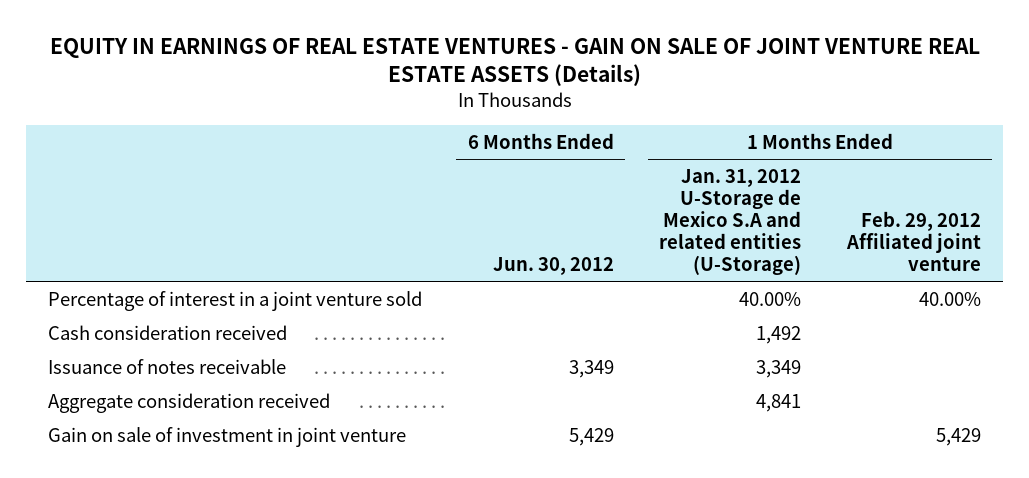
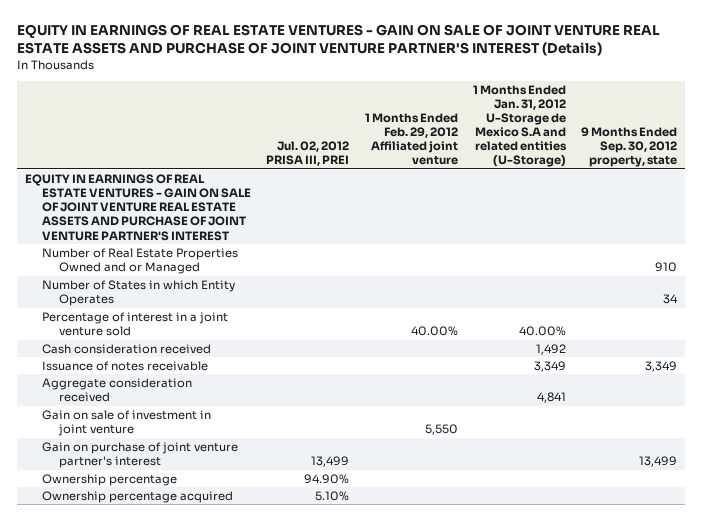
- EQUITY IN EARNINGS OF REAL ESTATE VENTURES - GAIN ON SALE OF JOINT VENTURE REAL ESTATE ASSETS (Details)
+ EQUITY IN EARNINGS OF REAL ESTATE VENTURES - GAIN ON SALE OF JOINT VENTURE REAL ESTATE ASSETS AND PURCHASE OF JOINT VENTURE PARTNER'S INTEREST (Details)
- | 6 Months Ended Jun. 30, 2012 | 1 Months Ended Jan. 31, 2012 U-Storage de Mexico S.A and related entities (U-Storage) | 1 Months Ended Feb. 29, 2012 Affiliated joint venture
+ | Jul. 02, 2012 PRISA III, PREI | 1 Months Ended Feb. 29, 2012 Affiliated joint venture | 1 Months Ended Jan. 31, 2012 U-Storage de Mexico S.A and related entities (U-Storage) | 9 Months Ended Sep. 30, 2012 property, state
+ EQUITY IN EARNINGS OF REAL ESTATE VENTURES - GAIN ON SALE OF JOINT VENTURE REAL ESTATE ASSETS AND PURCHASE OF JOINT VENTURE PARTNER'S INTEREST
+ Number of Real Estate Properties Owned and or Managed | | | | 910
+ Number of States in which Entity Operates | | | | 34
- Gain on sale of investment in joint venture | 5,429 | | 5,429
+ Gain on sale of investment in joint venture | | 5,550 | |
+ Gain on purchase of joint venture partner's interest | 13,499 | | | 13,499
+ Ownership percentage | 94.90% | | |
+ Ownership percentage acquired | 5.10% | | |

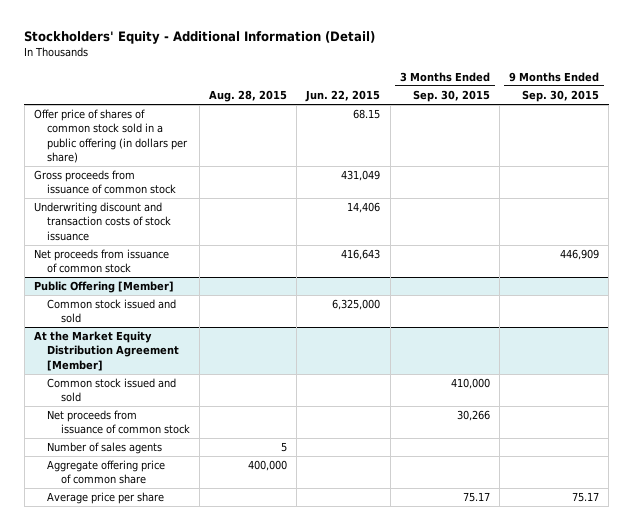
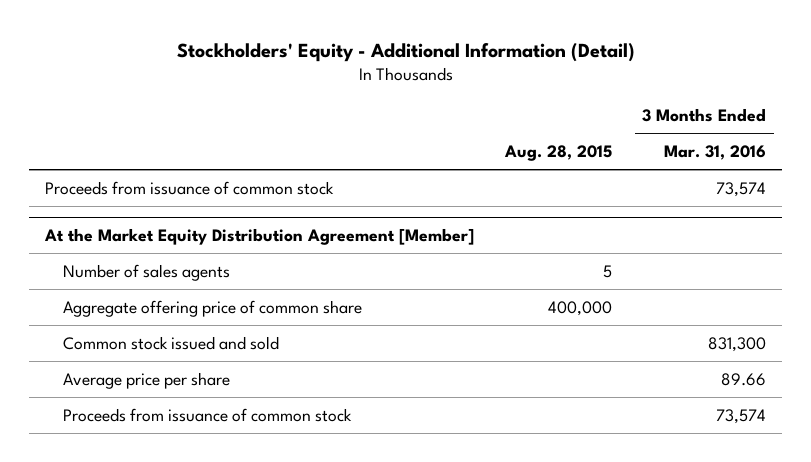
- | Aug. 28, 2015 | Jun. 22, 2015 | 3 Months Ended Sep. 30, 2015 | 9 Months Ended Sep. 30, 2015
+ | Aug. 28, 2015 | 3 Months Ended Mar. 31, 2016
- Offer price of shares of common stock sold in a public offering (in dollars per share) | | 68.15 | |
- Gross proceeds from issuance of common stock | | 431,049 | |
- Underwriting discount and transaction costs of stock issuance | | 14,406 | |
- Net proceeds from issuance of common stock | | 416,643 | | 446,909
- Public Offering [Member]
- Common stock issued and sold | | 6,325,000 | |
+ Proceeds from issuance of common stock | | 73,574
@ At the Market Equity Distribution Agreement [Member]
- Net proceeds from issuance of common stock | | | 30,266 |
moved down: Common stock issued and sold | | 831,300
+ Proceeds from issuance of common stock | | 73,574

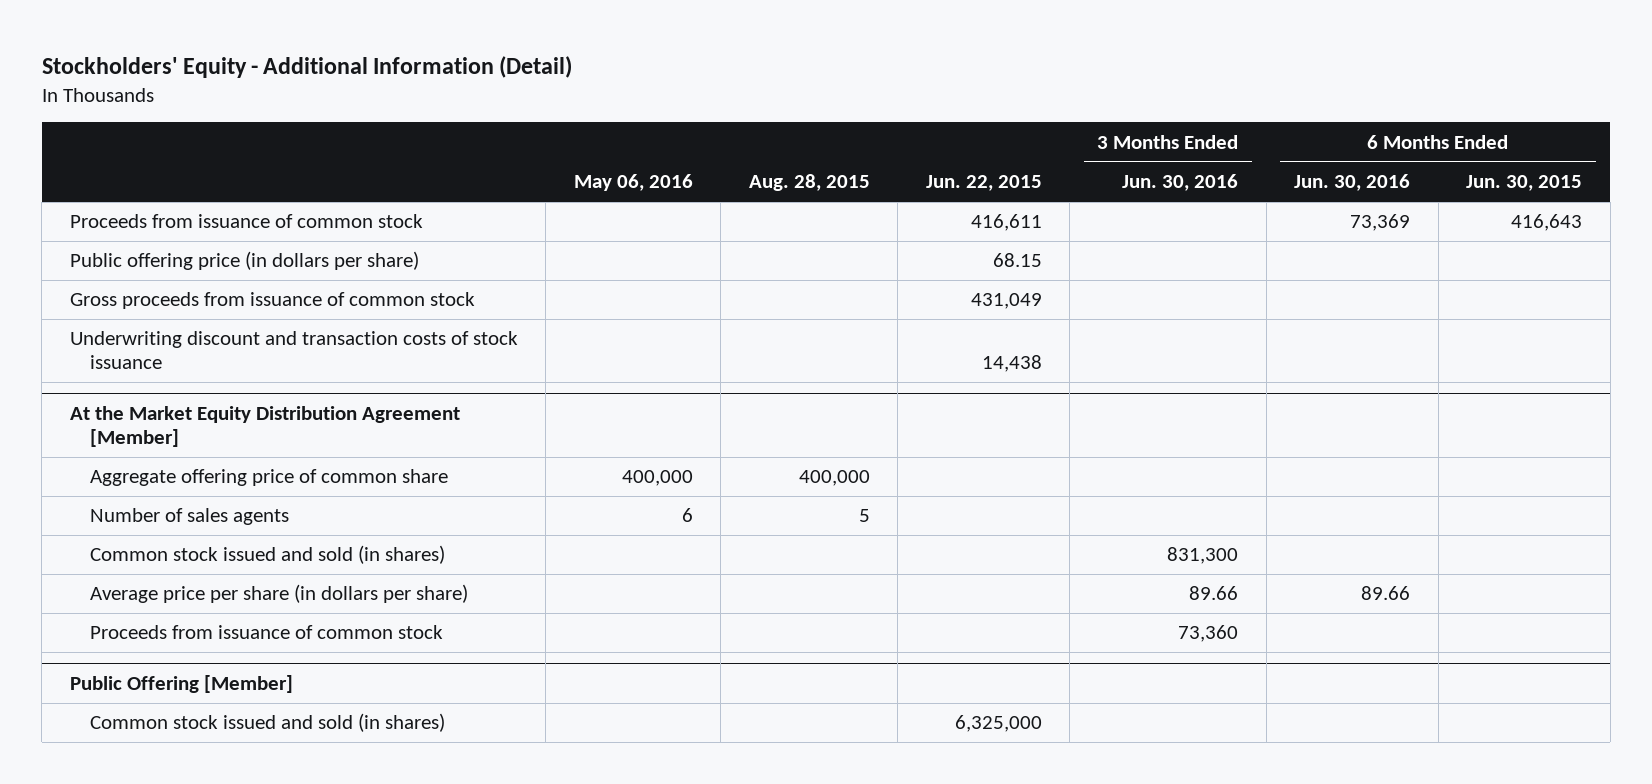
- | Aug. 28, 2015 | 3 Months Ended Mar. 31, 2016
+ | May 06, 2016 | Aug. 28, 2015 | Jun. 22, 2015 | 3 Months Ended Jun. 30, 2016 | 6 Months Ended Jun. 30, 2016 | 6 Months Ended Jun. 30, 2015
+ Public offering price (in dollars per share) | | | 68.15 | | |
+ Gross proceeds from issuance of common stock | | | 431,049 | | |
+ Underwriting discount and transaction costs of stock issuance | | | 14,438 | | |
@ At the Market Equity Distribution Agreement [Member]
- Common stock issued and sold | | 831,300
- Average price per share | | 89.66
moved down: Number of sales agents | 6 | 5 | | | |
+ Common stock issued and sold (in shares) | | | | 831,300 | |
+ Average price per share (in dollars per share) | | | | 89.66 | 89.66 |
+ Public Offering [Member]
+ Common stock issued and sold (in shares) | | | 6,325,000 | | |

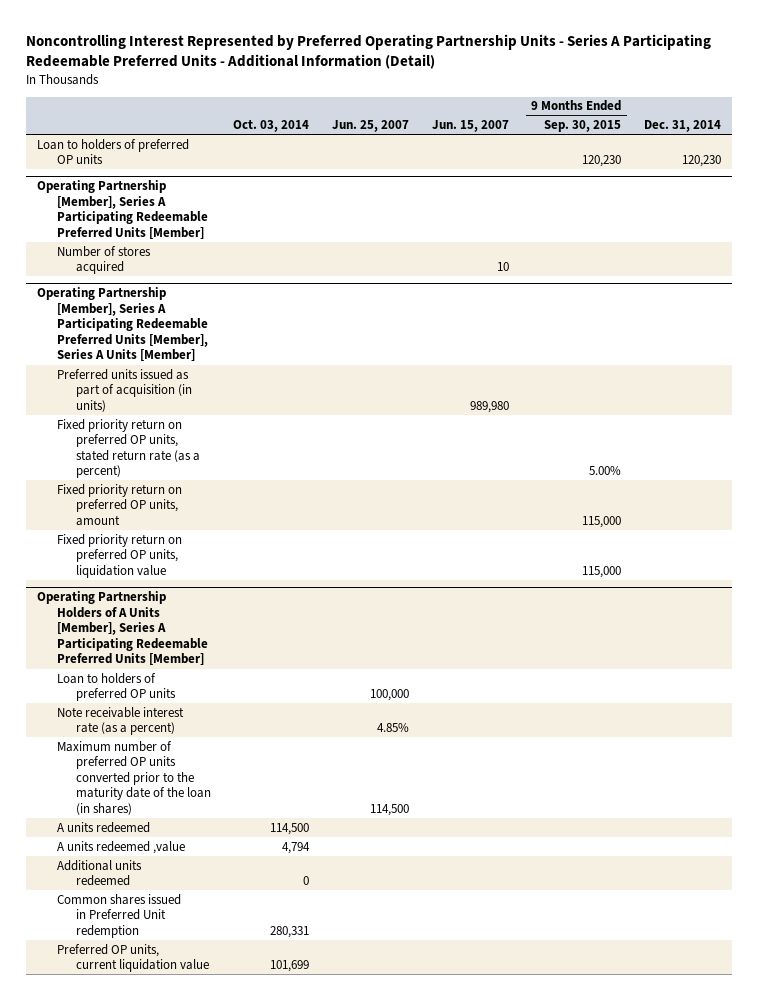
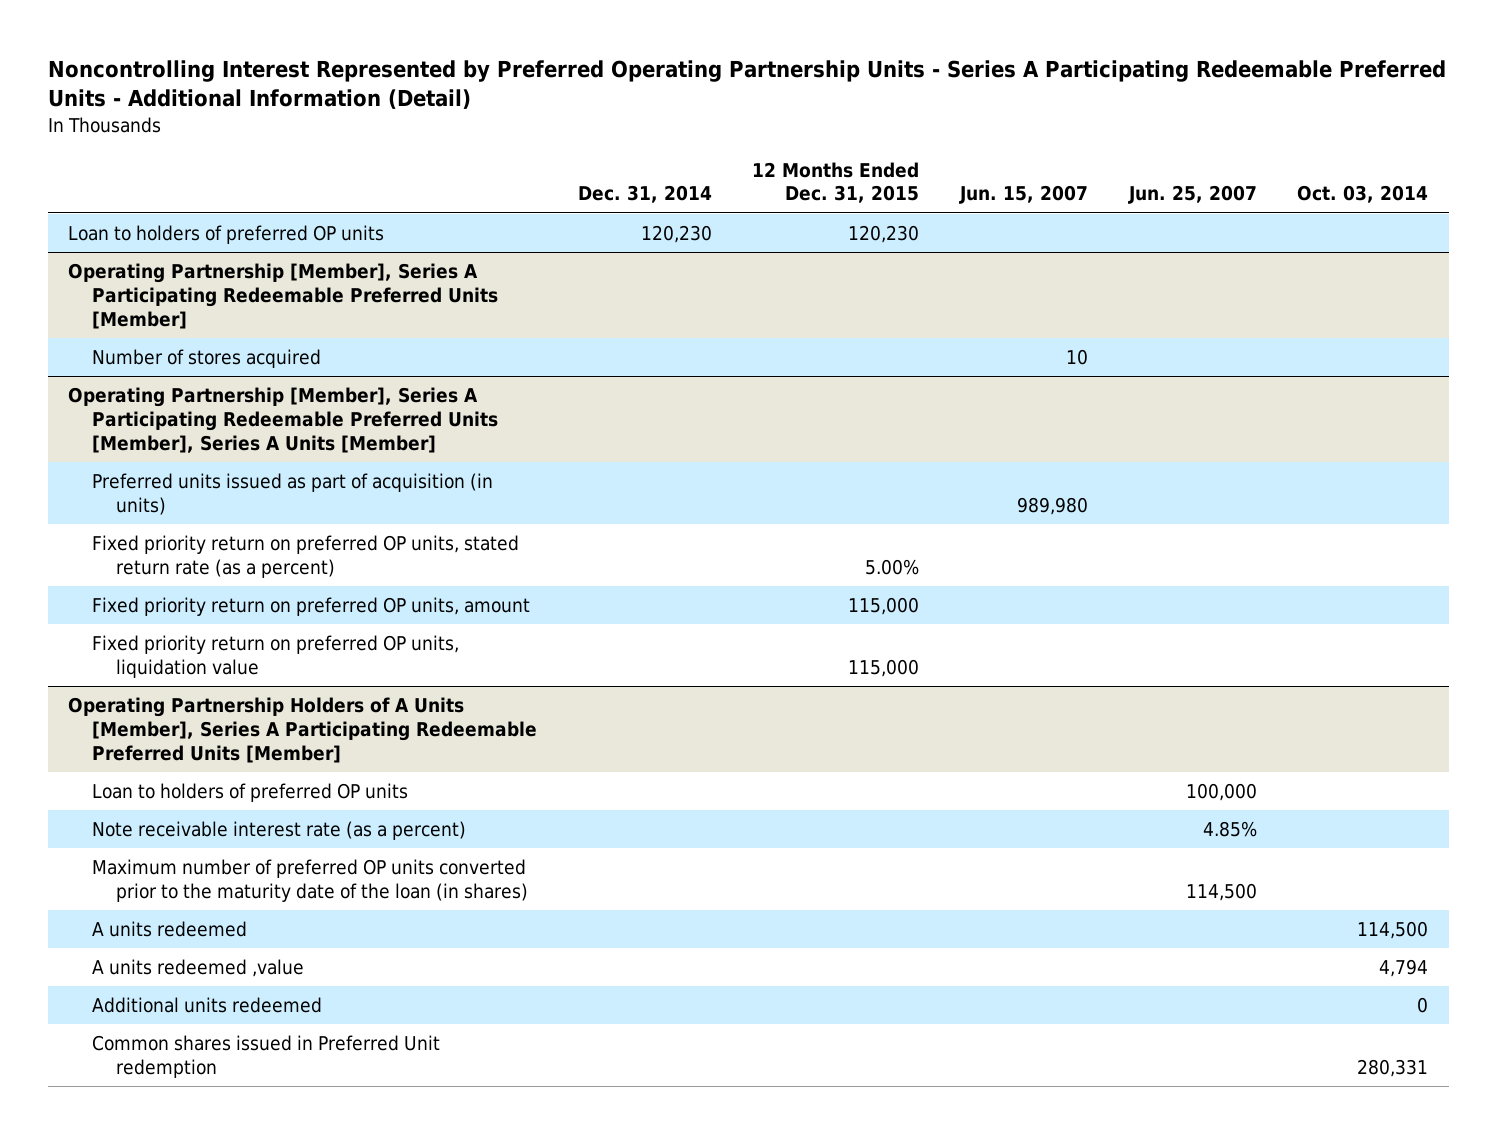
- | Oct. 03, 2014 | Jun. 25, 2007 | Jun. 15, 2007 | 9 Months Ended Sep. 30, 2015 | Dec. 31, 2014
+ | Dec. 31, 2014 | 12 Months Ended Dec. 31, 2015 | Jun. 15, 2007 | Jun. 25, 2007 | Oct. 03, 2014
@ Operating Partnership Holders of A Units [Member], Series A Participating Redeemable Preferred Units [Member]
- Preferred OP units, current liquidation value | 101,699 | | | |

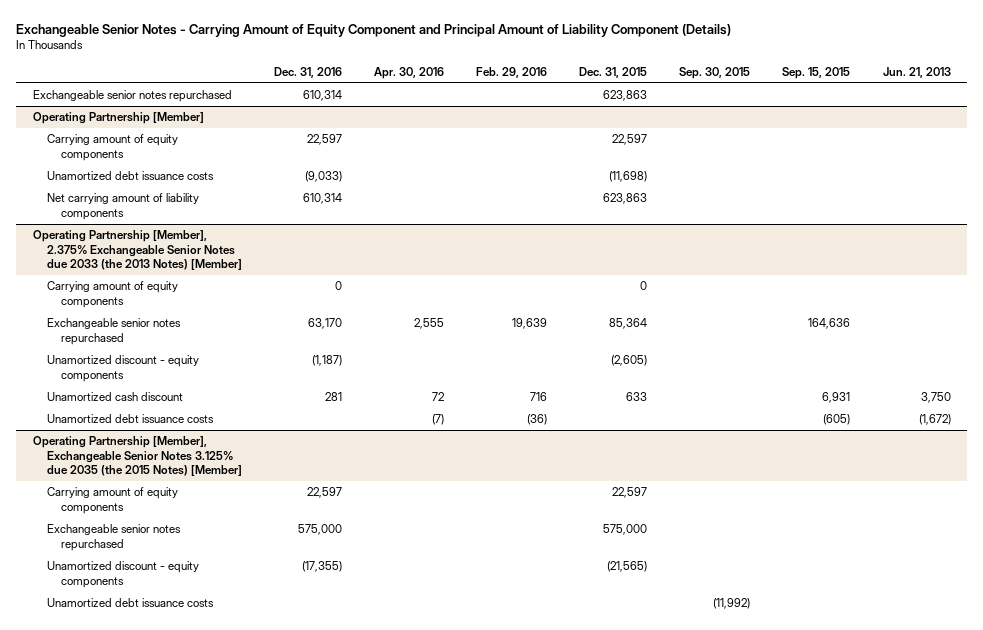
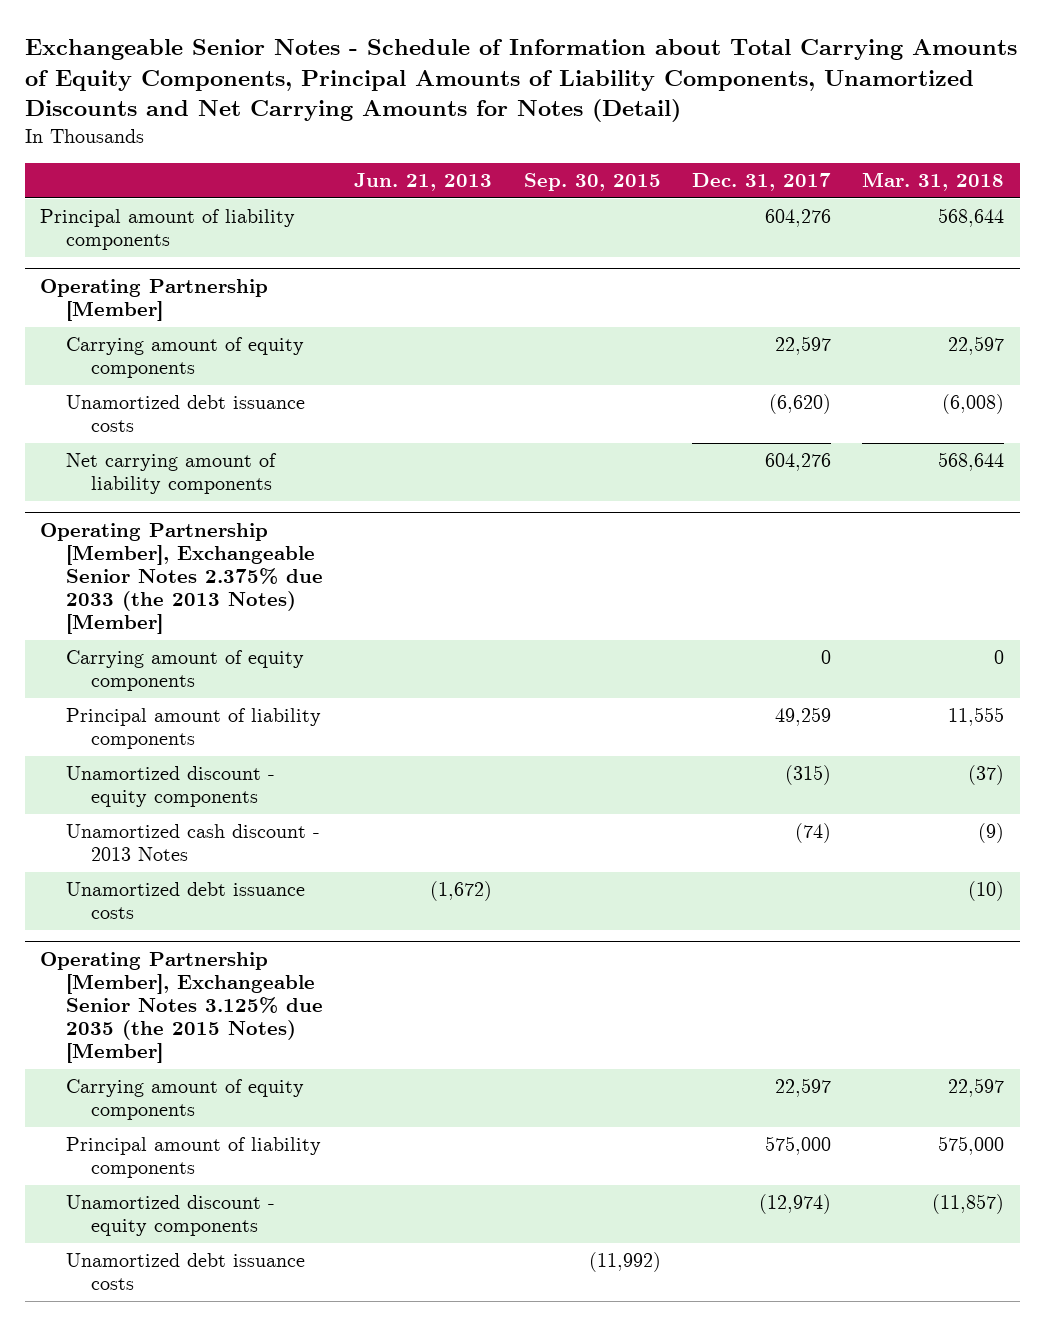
- Exchangeable Senior Notes - Carrying Amount of Equity Component and Principal Amount of Liability Component (Details)
+ Exchangeable Senior Notes - Schedule of Information about Total Carrying Amounts of Equity Components, Principal Amounts of Liability Components, Unamortized Discounts and Net Carrying Amounts for Notes (Detail)
- | Dec. 31, 2016 | Apr. 30, 2016 | Feb. 29, 2016 | Dec. 31, 2015 | Sep. 30, 2015 | Sep. 15, 2015 | Jun. 21, 2013
+ | Jun. 21, 2013 | Sep. 30, 2015 | Dec. 31, 2017 | Mar. 31, 2018
- Exchangeable senior notes repurchased | 610,314 | | | 623,863 | | |
+ Principal amount of liability components | | | 604,276 | 568,644
- Operating Partnership [Member], 2.375% Exchangeable Senior Notes due 2033 (the 2013 Notes) [Member]
+ Operating Partnership [Member], Exchangeable Senior Notes 2.375% due 2033 (the 2013 Notes) [Member]
- Exchangeable senior notes repurchased | 63,170 | 2,555 | 19,639 | 85,364 | | 164,636 |
+ Principal amount of liability components | | | 49,259 | 11,555
- Unamortized cash discount | 281 | 72 | 716 | 633 | | 6,931 | 3,750
+ Unamortized cash discount - 2013 Notes | | | (74) | (9)
@ Operating Partnership [Member], Exchangeable Senior Notes 3.125% due 2035 (the 2015 Notes) [Member]
- Exchangeable senior notes repurchased | 575,000 | | | 575,000 | | |
+ Principal amount of liability components | | | 575,000 | 575,000

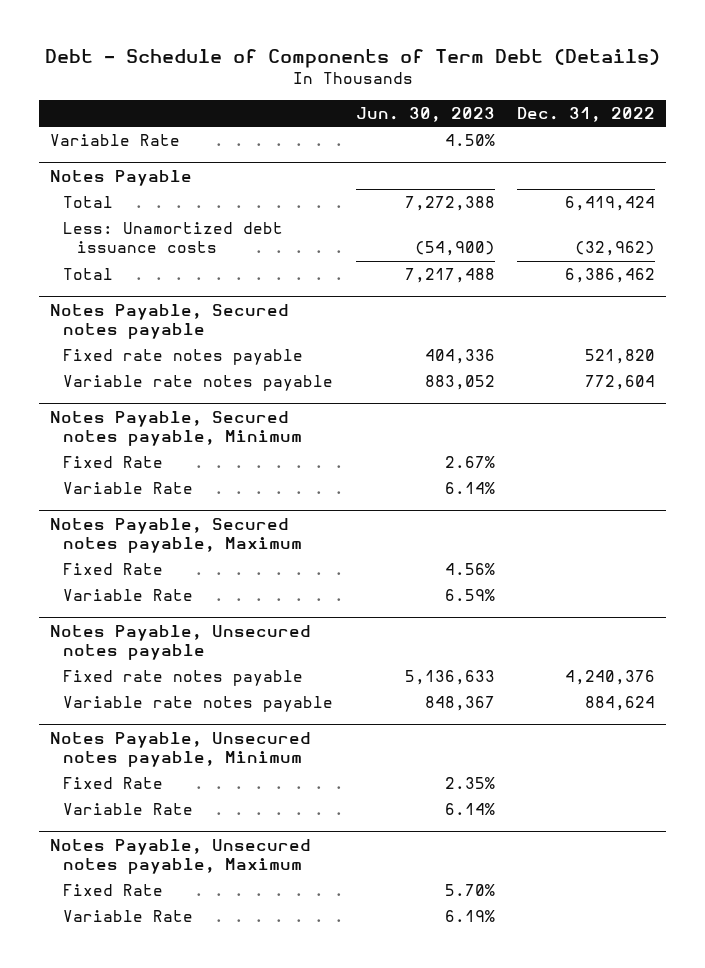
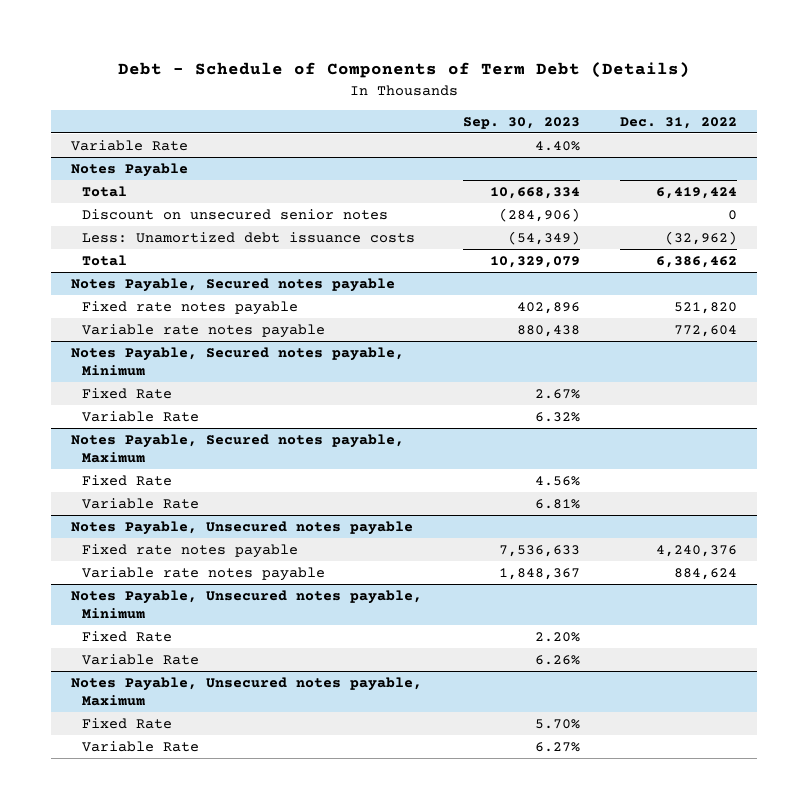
- | Jun. 30, 2023 | Dec. 31, 2022
+ | Sep. 30, 2023 | Dec. 31, 2022
@ Notes Payable
+ Discount on unsecured senior notes | (284,906) | 0

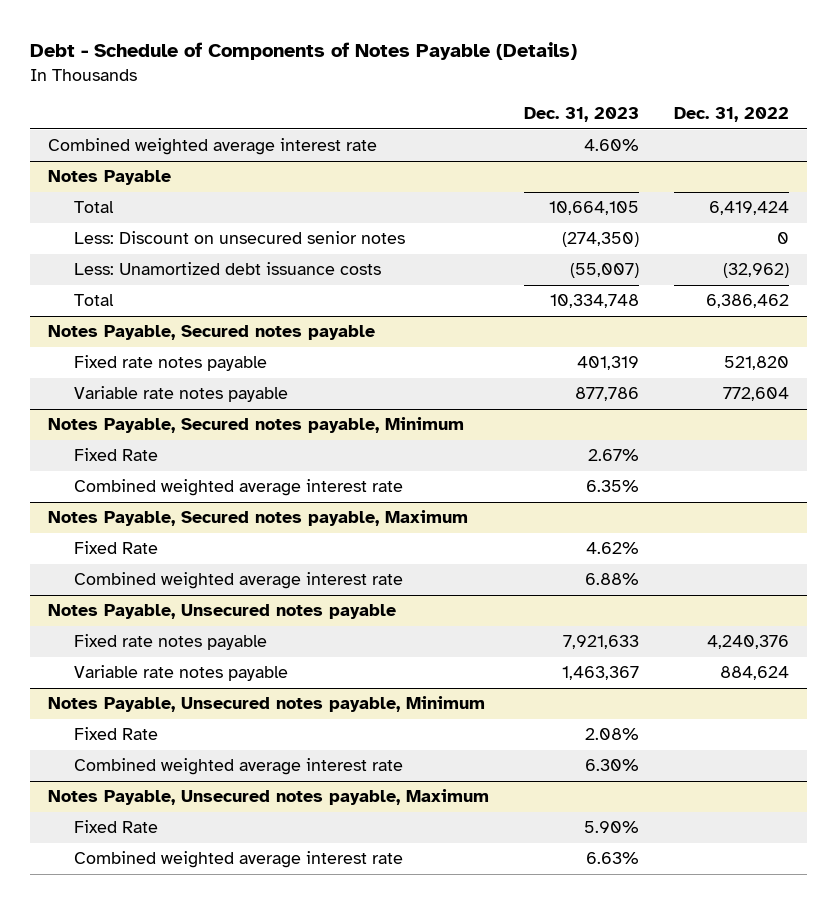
- Debt - Schedule of Components of Term Debt (Details)
+ Debt - Schedule of Components of Notes Payable (Details)
- | Sep. 30, 2023 | Dec. 31, 2022
+ | Dec. 31, 2023 | Dec. 31, 2022
- Variable Rate | 4.40% |
+ Combined weighted average interest rate | 4.60% |
@ Notes Payable
- Discount on unsecured senior notes | (284,906) | 0
+ Less: Discount on unsecured senior notes | (274,350) | 0
@ Notes Payable, Secured notes payable, Minimum
- Variable Rate | 6.32% |
+ Combined weighted average interest rate | 6.35% |
@ Notes Payable, Secured notes payable, Maximum
- Variable Rate | 6.81% |
+ Combined weighted average interest rate | 6.88% |
@ Notes Payable, Unsecured notes payable, Minimum
- Variable Rate | 6.26% |
+ Combined weighted average interest rate | 6.30% |
@ Notes Payable, Unsecured notes payable, Maximum
- Variable Rate | 6.27% |
+ Combined weighted average interest rate | 6.63% |

